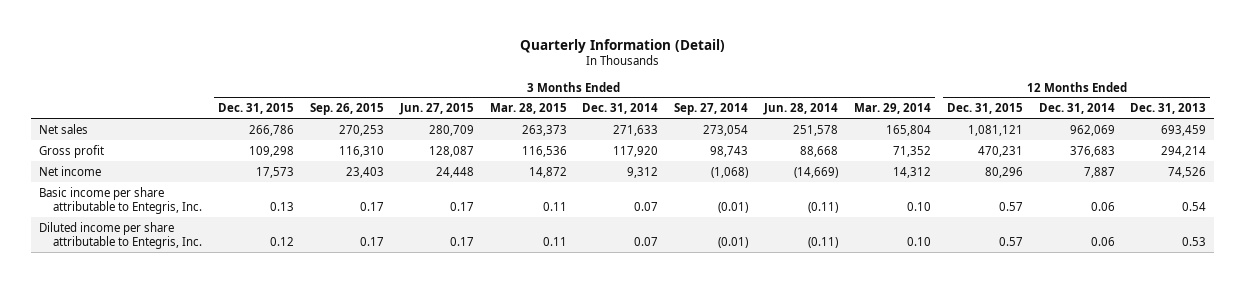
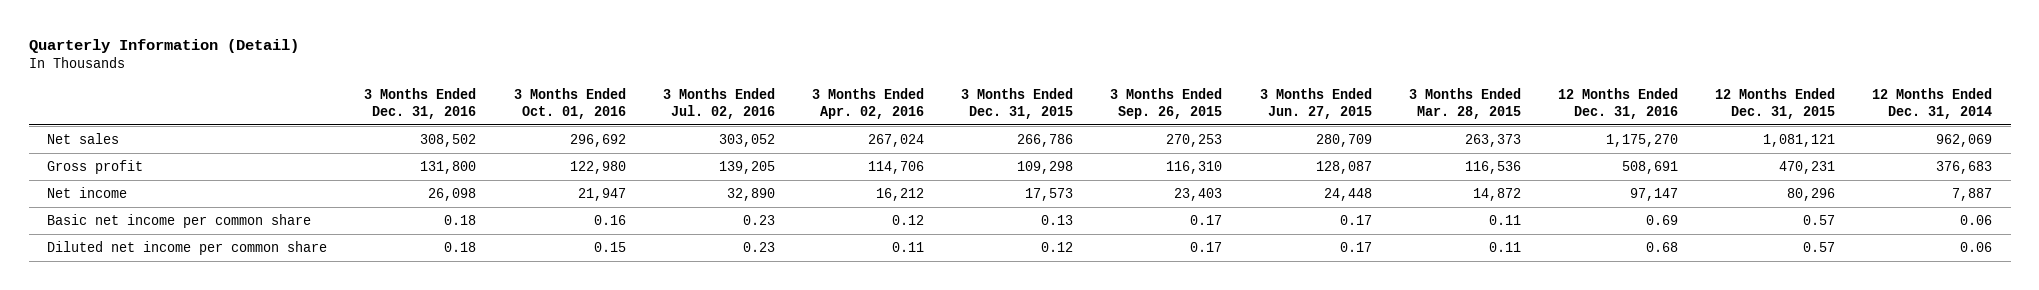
- | 3 Months Ended Dec. 31, 2015 | 3 Months Ended Sep. 26, 2015 | 3 Months Ended Jun. 27, 2015 | 3 Months Ended Mar. 28, 2015 | 3 Months Ended Dec. 31, 2014 | 3 Months Ended Sep. 27, 2014 | 3 Months Ended Jun. 28, 2014 | 3 Months Ended Mar. 29, 2014 | 12 Months Ended Dec. 31, 2015 | 12 Months Ended Dec. 31, 2014 | 12 Months Ended Dec. 31, 2013
+ | 3 Months Ended Dec. 31, 2016 | 3 Months Ended Oct. 01, 2016 | 3 Months Ended Jul. 02, 2016 | 3 Months Ended Apr. 02, 2016 | 3 Months Ended Dec. 31, 2015 | 3 Months Ended Sep. 26, 2015 | 3 Months Ended Jun. 27, 2015 | 3 Months Ended Mar. 28, 2015 | 12 Months Ended Dec. 31, 2016 | 12 Months Ended Dec. 31, 2015 | 12 Months Ended Dec. 31, 2014
- Basic income per share attributable to Entegris, Inc. | 0.13 | 0.17 | 0.17 | 0.11 | 0.07 | (0.01) | (0.11) | 0.10 | 0.57 | 0.06 | 0.54
- Diluted income per share attributable to Entegris, Inc. | 0.12 | 0.17 | 0.17 | 0.11 | 0.07 | (0.01) | (0.11) | 0.10 | 0.57 | 0.06 | 0.53
+ Basic net income per common share | 0.18 | 0.16 | 0.23 | 0.12 | 0.13 | 0.17 | 0.17 | 0.11 | 0.69 | 0.57 | 0.06
+ Diluted net income per common share | 0.18 | 0.15 | 0.23 | 0.11 | 0.12 | 0.17 | 0.17 | 0.11 | 0.68 | 0.57 | 0.06

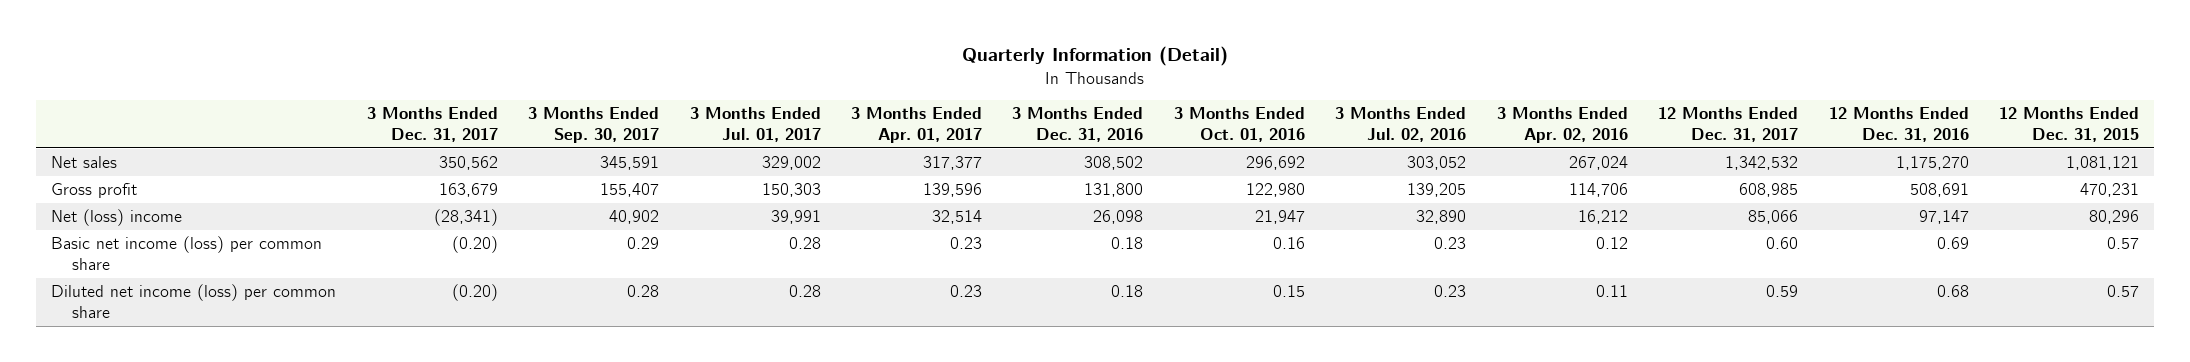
- | 3 Months Ended Dec. 31, 2016 | 3 Months Ended Oct. 01, 2016 | 3 Months Ended Jul. 02, 2016 | 3 Months Ended Apr. 02, 2016 | 3 Months Ended Dec. 31, 2015 | 3 Months Ended Sep. 26, 2015 | 3 Months Ended Jun. 27, 2015 | 3 Months Ended Mar. 28, 2015 | 12 Months Ended Dec. 31, 2016 | 12 Months Ended Dec. 31, 2015 | 12 Months Ended Dec. 31, 2014
+ | 3 Months Ended Dec. 31, 2017 | 3 Months Ended Sep. 30, 2017 | 3 Months Ended Jul. 01, 2017 | 3 Months Ended Apr. 01, 2017 | 3 Months Ended Dec. 31, 2016 | 3 Months Ended Oct. 01, 2016 | 3 Months Ended Jul. 02, 2016 | 3 Months Ended Apr. 02, 2016 | 12 Months Ended Dec. 31, 2017 | 12 Months Ended Dec. 31, 2016 | 12 Months Ended Dec. 31, 2015
- Net income | 26,098 | 21,947 | 32,890 | 16,212 | 17,573 | 23,403 | 24,448 | 14,872 | 97,147 | 80,296 | 7,887
- Basic net income per common share | 0.18 | 0.16 | 0.23 | 0.12 | 0.13 | 0.17 | 0.17 | 0.11 | 0.69 | 0.57 | 0.06
- Diluted net income per common share | 0.18 | 0.15 | 0.23 | 0.11 | 0.12 | 0.17 | 0.17 | 0.11 | 0.68 | 0.57 | 0.06
+ Net (loss) income | (28,341) | 40,902 | 39,991 | 32,514 | 26,098 | 21,947 | 32,890 | 16,212 | 85,066 | 97,147 | 80,296
+ Basic net income (loss) per common share | (0.20) | 0.29 | 0.28 | 0.23 | 0.18 | 0.16 | 0.23 | 0.12 | 0.60 | 0.69 | 0.57
+ Diluted net income (loss) per common share | (0.20) | 0.28 | 0.28 | 0.23 | 0.18 | 0.15 | 0.23 | 0.11 | 0.59 | 0.68 | 0.57

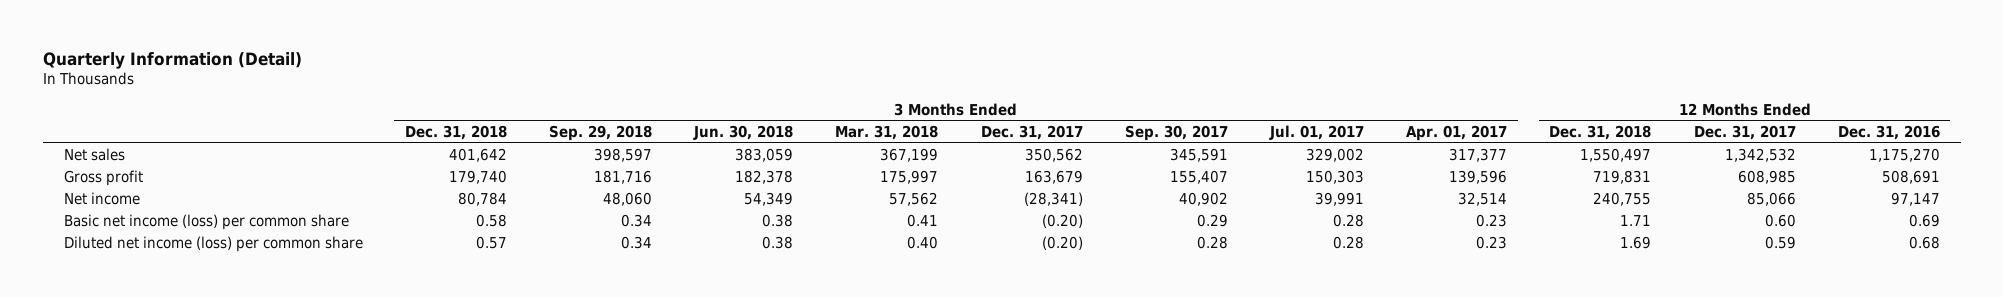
- | 3 Months Ended Dec. 31, 2017 | 3 Months Ended Sep. 30, 2017 | 3 Months Ended Jul. 01, 2017 | 3 Months Ended Apr. 01, 2017 | 3 Months Ended Dec. 31, 2016 | 3 Months Ended Oct. 01, 2016 | 3 Months Ended Jul. 02, 2016 | 3 Months Ended Apr. 02, 2016 | 12 Months Ended Dec. 31, 2017 | 12 Months Ended Dec. 31, 2016 | 12 Months Ended Dec. 31, 2015
+ | 3 Months Ended Dec. 31, 2018 | 3 Months Ended Sep. 29, 2018 | 3 Months Ended Jun. 30, 2018 | 3 Months Ended Mar. 31, 2018 | 3 Months Ended Dec. 31, 2017 | 3 Months Ended Sep. 30, 2017 | 3 Months Ended Jul. 01, 2017 | 3 Months Ended Apr. 01, 2017 | 12 Months Ended Dec. 31, 2018 | 12 Months Ended Dec. 31, 2017 | 12 Months Ended Dec. 31, 2016
- Net (loss) income | (28,341) | 40,902 | 39,991 | 32,514 | 26,098 | 21,947 | 32,890 | 16,212 | 85,066 | 97,147 | 80,296
+ Net income | 80,784 | 48,060 | 54,349 | 57,562 | (28,341) | 40,902 | 39,991 | 32,514 | 240,755 | 85,066 | 97,147

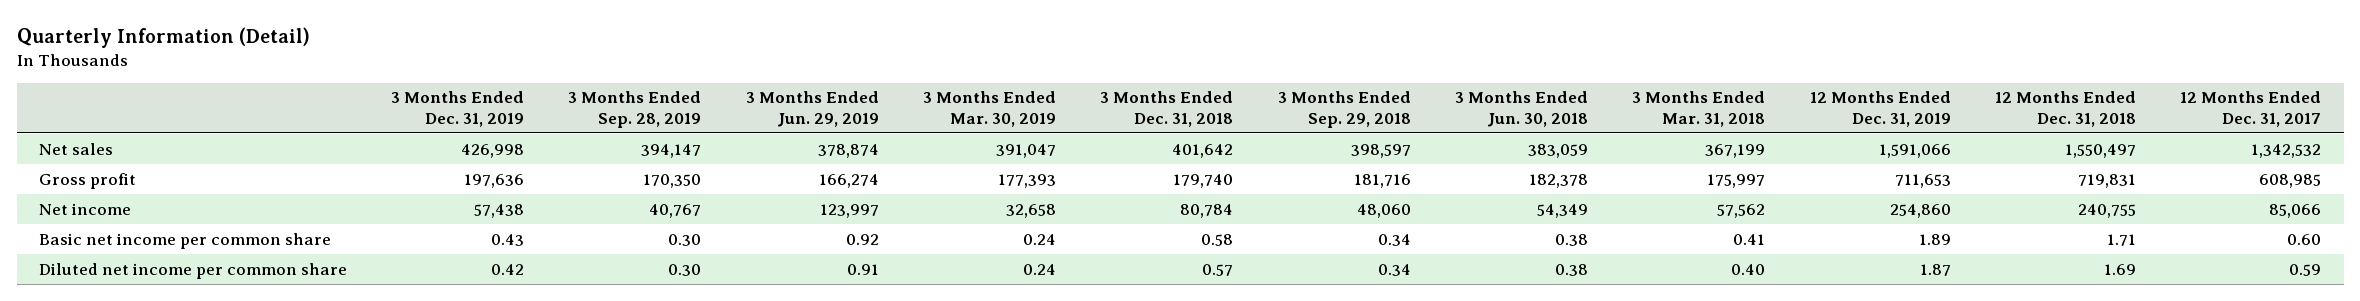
- | 3 Months Ended Dec. 31, 2018 | 3 Months Ended Sep. 29, 2018 | 3 Months Ended Jun. 30, 2018 | 3 Months Ended Mar. 31, 2018 | 3 Months Ended Dec. 31, 2017 | 3 Months Ended Sep. 30, 2017 | 3 Months Ended Jul. 01, 2017 | 3 Months Ended Apr. 01, 2017 | 12 Months Ended Dec. 31, 2018 | 12 Months Ended Dec. 31, 2017 | 12 Months Ended Dec. 31, 2016
+ | 3 Months Ended Dec. 31, 2019 | 3 Months Ended Sep. 28, 2019 | 3 Months Ended Jun. 29, 2019 | 3 Months Ended Mar. 30, 2019 | 3 Months Ended Dec. 31, 2018 | 3 Months Ended Sep. 29, 2018 | 3 Months Ended Jun. 30, 2018 | 3 Months Ended Mar. 31, 2018 | 12 Months Ended Dec. 31, 2019 | 12 Months Ended Dec. 31, 2018 | 12 Months Ended Dec. 31, 2017
- Basic net income (loss) per common share | 0.58 | 0.34 | 0.38 | 0.41 | (0.20) | 0.29 | 0.28 | 0.23 | 1.71 | 0.60 | 0.69
- Diluted net income (loss) per common share | 0.57 | 0.34 | 0.38 | 0.40 | (0.20) | 0.28 | 0.28 | 0.23 | 1.69 | 0.59 | 0.68
+ Basic net income per common share | 0.43 | 0.30 | 0.92 | 0.24 | 0.58 | 0.34 | 0.38 | 0.41 | 1.89 | 1.71 | 0.60
+ Diluted net income per common share | 0.42 | 0.30 | 0.91 | 0.24 | 0.57 | 0.34 | 0.38 | 0.40 | 1.87 | 1.69 | 0.59

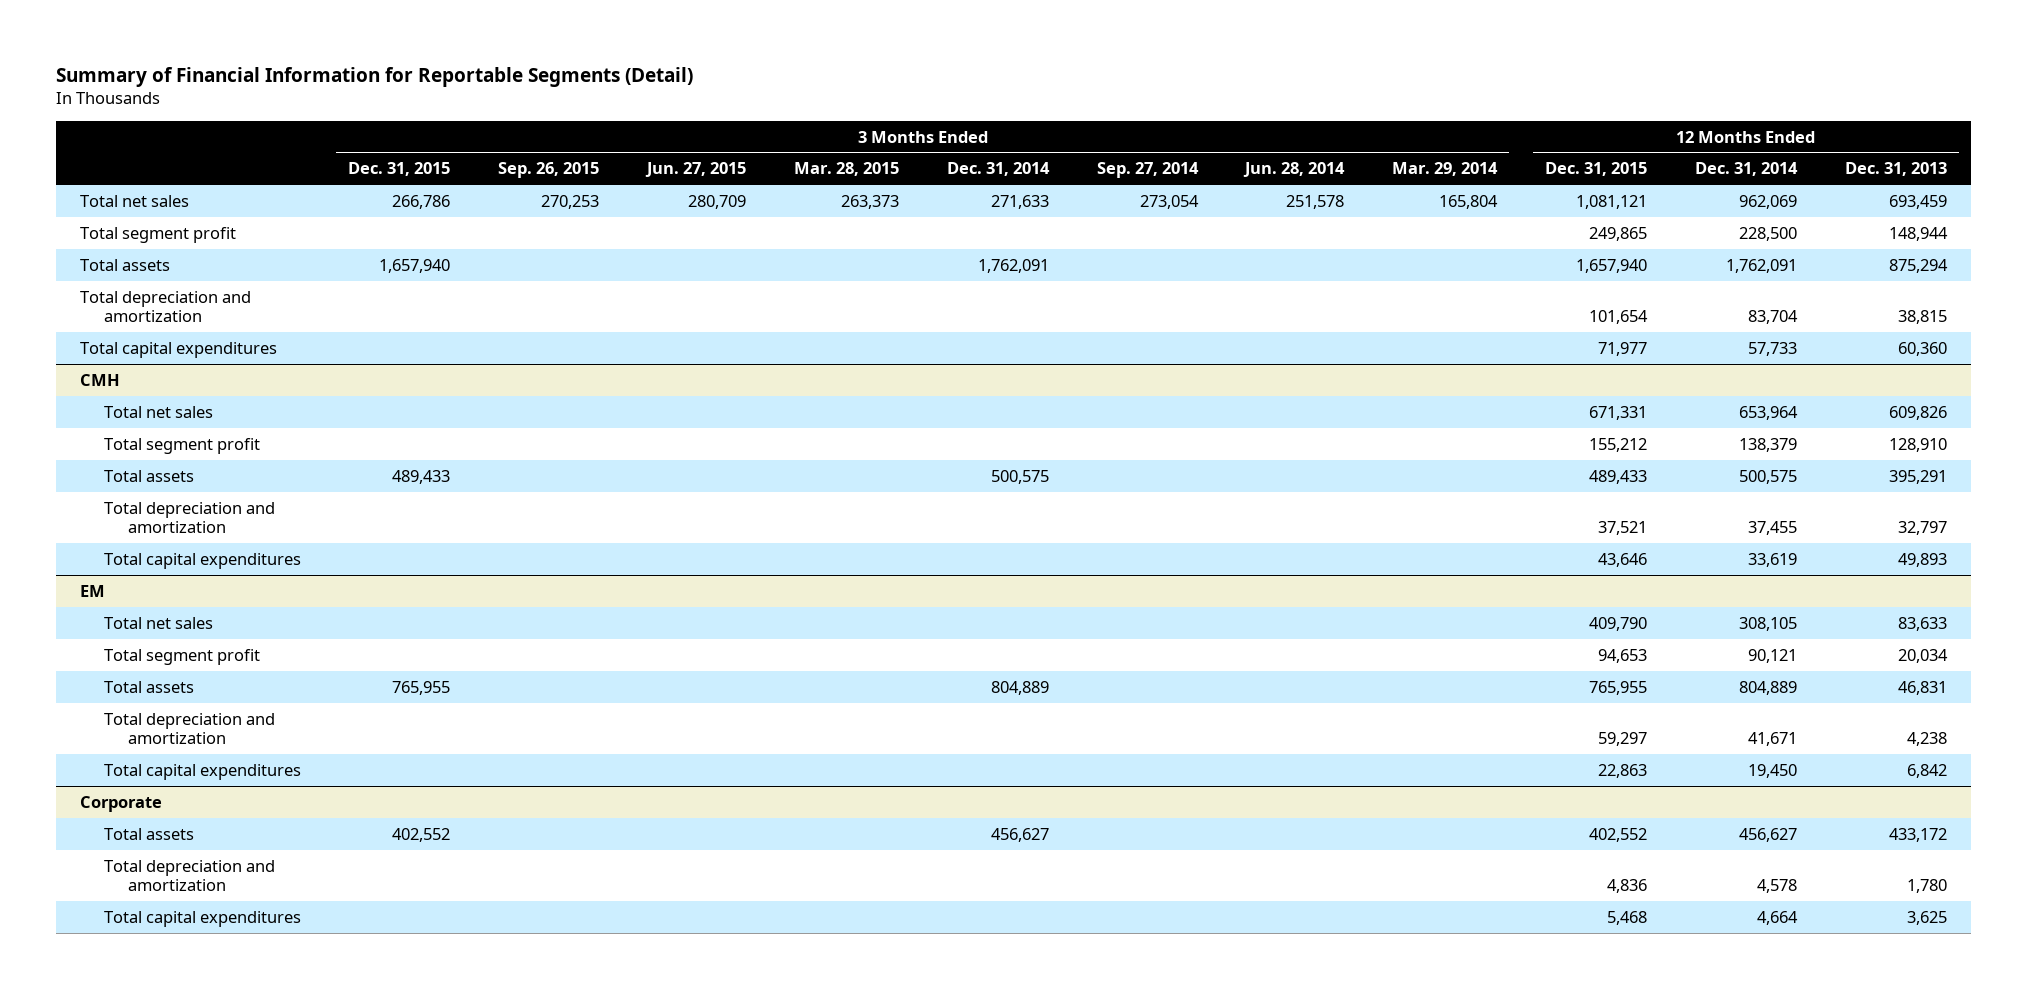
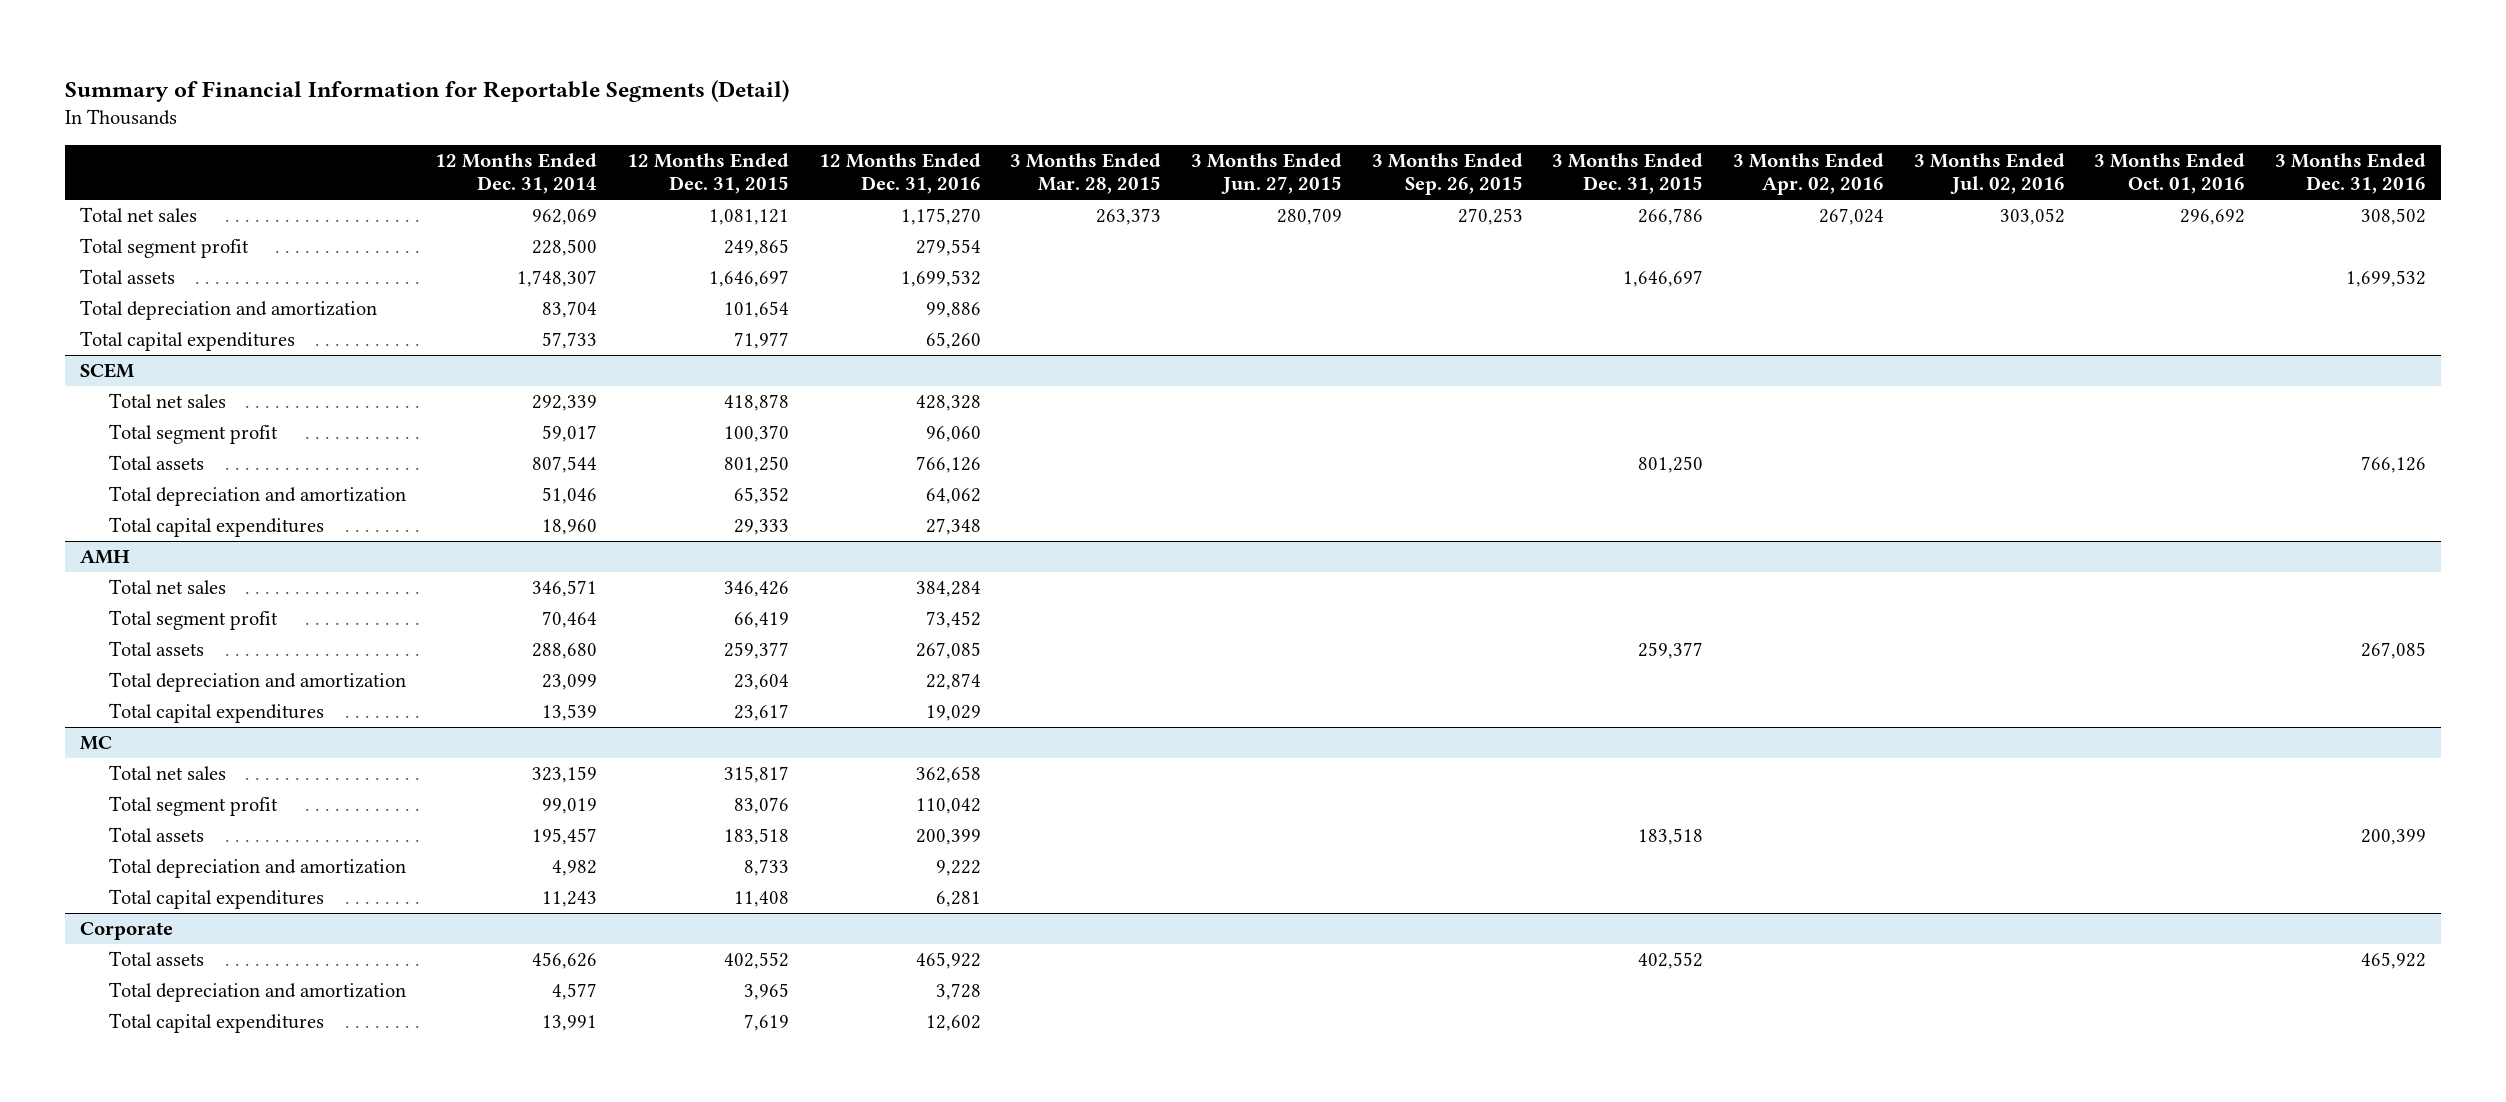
- | 3 Months Ended Dec. 31, 2015 | 3 Months Ended Sep. 26, 2015 | 3 Months Ended Jun. 27, 2015 | 3 Months Ended Mar. 28, 2015 | 3 Months Ended Dec. 31, 2014 | 3 Months Ended Sep. 27, 2014 | 3 Months Ended Jun. 28, 2014 | 3 Months Ended Mar. 29, 2014 | 12 Months Ended Dec. 31, 2015 | 12 Months Ended Dec. 31, 2014 | 12 Months Ended Dec. 31, 2013
+ | 12 Months Ended Dec. 31, 2014 | 12 Months Ended Dec. 31, 2015 | 12 Months Ended Dec. 31, 2016 | 3 Months Ended Mar. 28, 2015 | 3 Months Ended Jun. 27, 2015 | 3 Months Ended Sep. 26, 2015 | 3 Months Ended Dec. 31, 2015 | 3 Months Ended Apr. 02, 2016 | 3 Months Ended Jul. 02, 2016 | 3 Months Ended Oct. 01, 2016 | 3 Months Ended Dec. 31, 2016
- Total assets | 1,657,940 | | | | 1,762,091 | | | | 1,657,940 | 1,762,091 | 875,294
+ Total assets | 1,748,307 | 1,646,697 | 1,699,532 | | | | 1,646,697 | | | | 1,699,532
- CMH
- Total net sales | | | | | | | | | 671,331 | 653,964 | 609,826
- Total segment profit | | | | | | | | | 155,212 | 138,379 | 128,910
- Total assets | 489,433 | | | | 500,575 | | | | 489,433 | 500,575 | 395,291
- Total depreciation and amortization | | | | | | | | | 37,521 | 37,455 | 32,797
- Total capital expenditures | | | | | | | | | 43,646 | 33,619 | 49,893
- EM
- Total net sales | | | | | | | | | 409,790 | 308,105 | 83,633
- Total segment profit | | | | | | | | | 94,653 | 90,121 | 20,034
- Total assets | 765,955 | | | | 804,889 | | | | 765,955 | 804,889 | 46,831
- Total depreciation and amortization | | | | | | | | | 59,297 | 41,671 | 4,238
- Total capital expenditures | | | | | | | | | 22,863 | 19,450 | 6,842
+ SCEM
+ Total net sales | 292,339 | 418,878 | 428,328 | | | | | | | |
+ Total segment profit | 59,017 | 100,370 | 96,060 | | | | | | | |
+ Total assets | 807,544 | 801,250 | 766,126 | | | | 801,250 | | | | 766,126
+ Total depreciation and amortization | 51,046 | 65,352 | 64,062 | | | | | | | |
+ Total capital expenditures | 18,960 | 29,333 | 27,348 | | | | | | | |
+ AMH
+ Total net sales | 346,571 | 346,426 | 384,284 | | | | | | | |
+ Total segment profit | 70,464 | 66,419 | 73,452 | | | | | | | |
+ Total assets | 288,680 | 259,377 | 267,085 | | | | 259,377 | | | | 267,085
+ Total depreciation and amortization | 23,099 | 23,604 | 22,874 | | | | | | | |
+ Total capital expenditures | 13,539 | 23,617 | 19,029 | | | | | | | |
+ MC
+ Total net sales | 323,159 | 315,817 | 362,658 | | | | | | | |
+ Total segment profit | 99,019 | 83,076 | 110,042 | | | | | | | |
+ Total assets | 195,457 | 183,518 | 200,399 | | | | 183,518 | | | | 200,399
+ Total depreciation and amortization | 4,982 | 8,733 | 9,222 | | | | | | | |
+ Total capital expenditures | 11,243 | 11,408 | 6,281 | | | | | | | |
@ Corporate
- Total assets | 402,552 | | | | 456,627 | | | | 402,552 | 456,627 | 433,172
- Total depreciation and amortization | | | | | | | | | 4,836 | 4,578 | 1,780
- Total capital expenditures | | | | | | | | | 5,468 | 4,664 | 3,625
+ Total assets | 456,626 | 402,552 | 465,922 | | | | 402,552 | | | | 465,922
+ Total depreciation and amortization | 4,577 | 3,965 | 3,728 | | | | | | | |
+ Total capital expenditures | 13,991 | 7,619 | 12,602 | | | | | | | |

